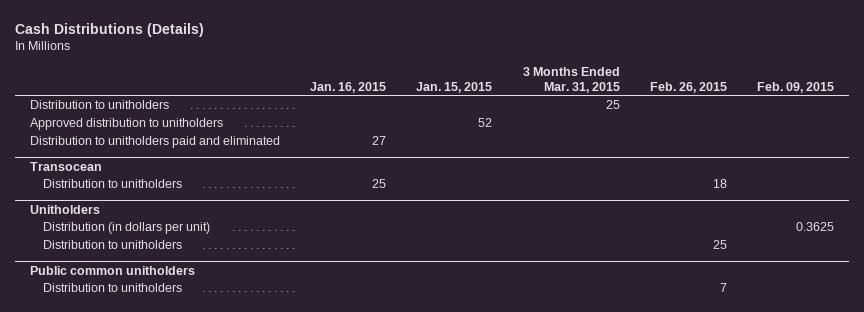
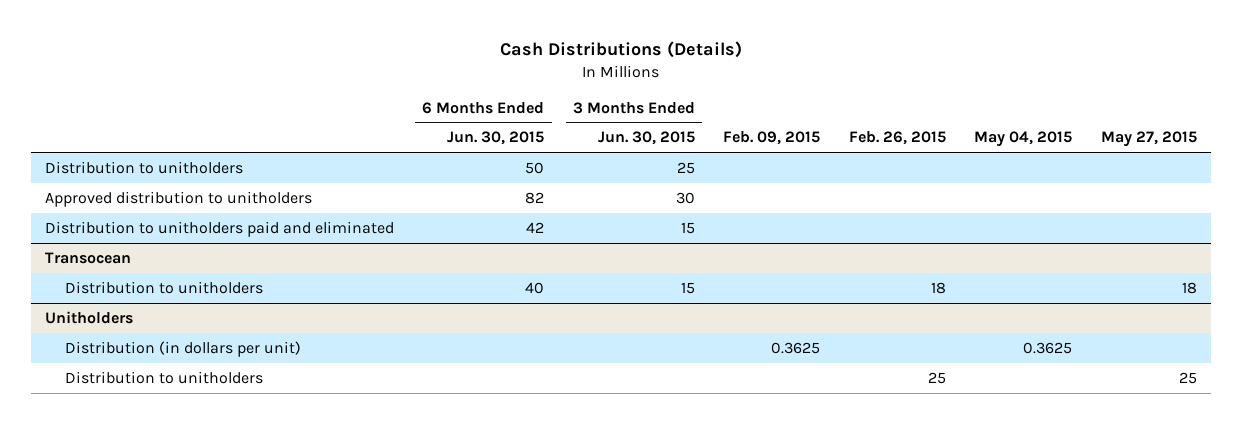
- | Jan. 16, 2015 | Jan. 15, 2015 | 3 Months Ended Mar. 31, 2015 | Feb. 26, 2015 | Feb. 09, 2015
+ | 6 Months Ended Jun. 30, 2015 | 3 Months Ended Jun. 30, 2015 | Feb. 09, 2015 | Feb. 26, 2015 | May 04, 2015 | May 27, 2015
- Public common unitholders
- Distribution to unitholders | | | | 7 |

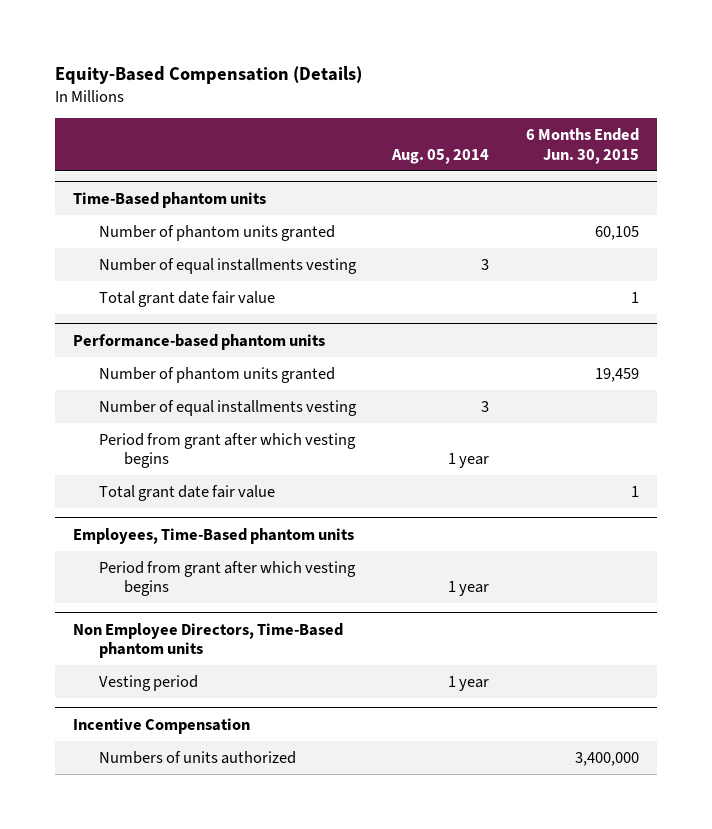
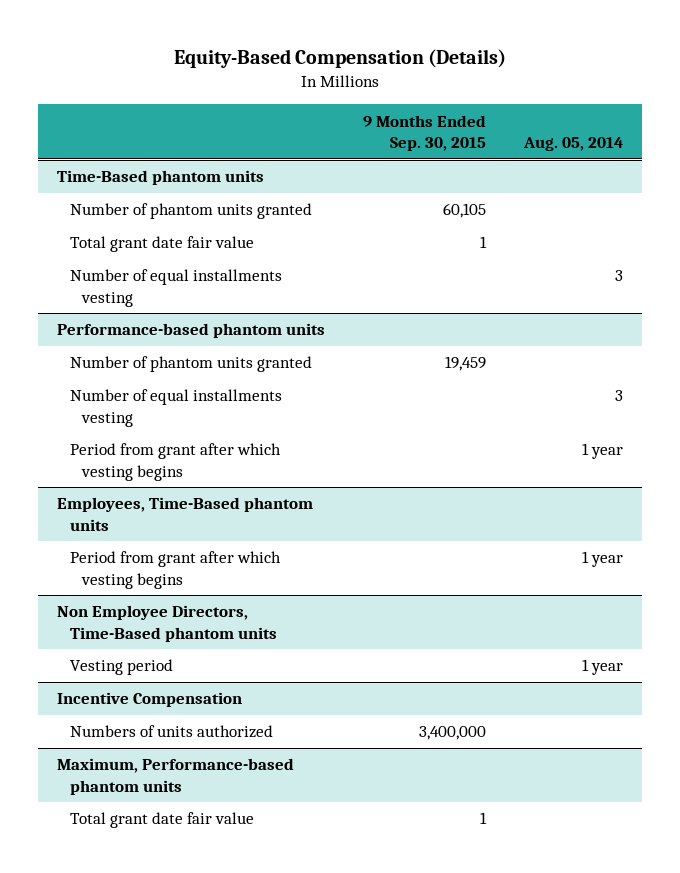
- | Aug. 05, 2014 | 6 Months Ended Jun. 30, 2015
+ | 9 Months Ended Sep. 30, 2015 | Aug. 05, 2014
@ Time-Based phantom units
moved down: Number of equal installments vesting | | 3
@ Performance-based phantom units
- Total grant date fair value | | 1
+ Maximum, Performance-based phantom units
+ Total grant date fair value | 1 |

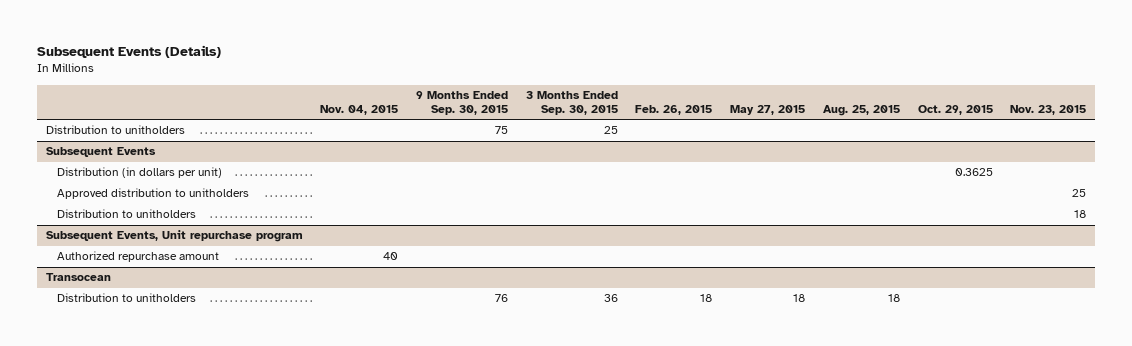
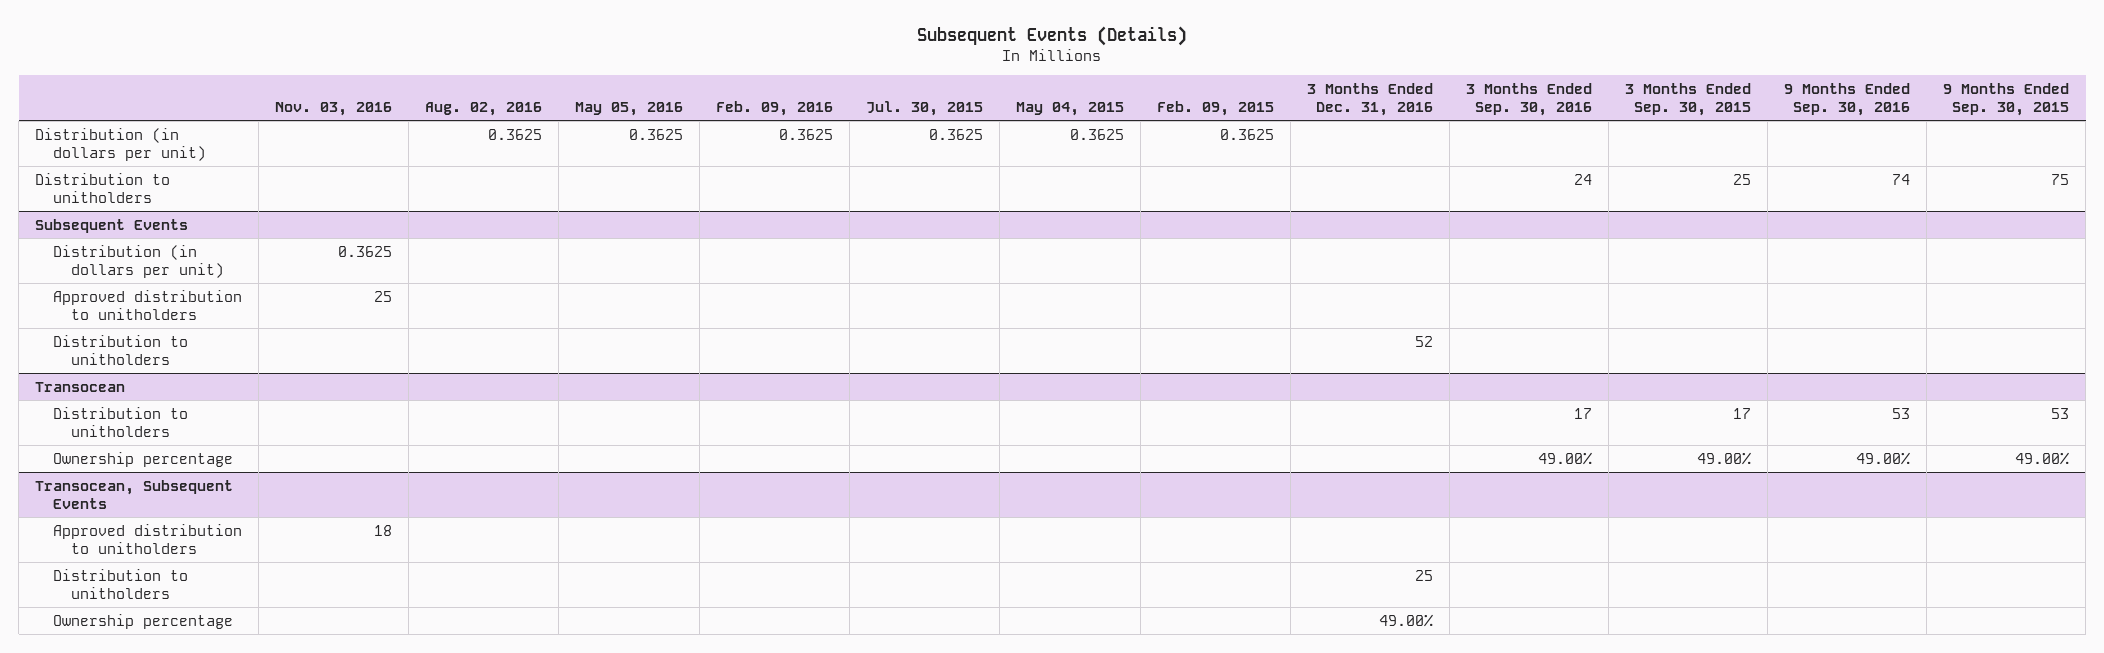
- | Nov. 04, 2015 | 9 Months Ended Sep. 30, 2015 | 3 Months Ended Sep. 30, 2015 | Feb. 26, 2015 | May 27, 2015 | Aug. 25, 2015 | Oct. 29, 2015 | Nov. 23, 2015
+ | Nov. 03, 2016 | Aug. 02, 2016 | May 05, 2016 | Feb. 09, 2016 | Jul. 30, 2015 | May 04, 2015 | Feb. 09, 2015 | 3 Months Ended Dec. 31, 2016 | 3 Months Ended Sep. 30, 2016 | 3 Months Ended Sep. 30, 2015 | 9 Months Ended Sep. 30, 2016 | 9 Months Ended Sep. 30, 2015
+ Distribution (in dollars per unit) | | 0.3625 | 0.3625 | 0.3625 | 0.3625 | 0.3625 | 0.3625 | | | | |
- Subsequent Events, Unit repurchase program
- Authorized repurchase amount | 40 | | | | | | |
@ Transocean
- Distribution to unitholders | | 76 | 36 | 18 | 18 | 18 | |
+ Distribution to unitholders | | | | | | | | | 17 | 17 | 53 | 53
+ Ownership percentage | | | | | | | | | 49.00% | 49.00% | 49.00% | 49.00%
+ Transocean, Subsequent Events
+ Approved distribution to unitholders | 18 | | | | | | | | | | |
+ Distribution to unitholders | | | | | | | | 25 | | | |
+ Ownership percentage | | | | | | | | 49.00% | | | |

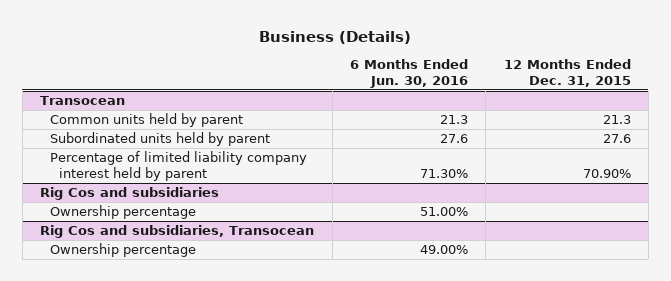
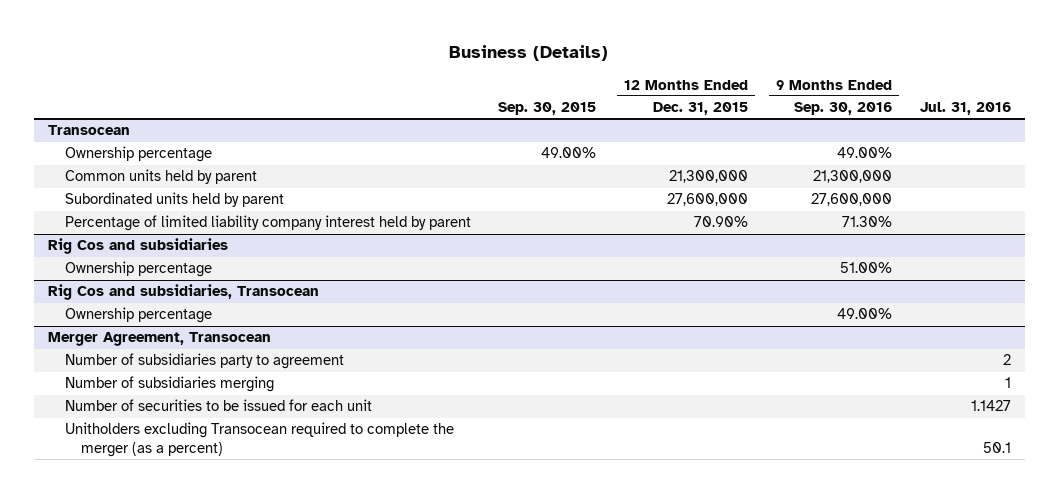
- | 6 Months Ended Jun. 30, 2016 | 12 Months Ended Dec. 31, 2015
+ | Sep. 30, 2015 | 12 Months Ended Dec. 31, 2015 | 9 Months Ended Sep. 30, 2016 | Jul. 31, 2016
@ Transocean
- Common units held by parent | 21.3 | 21.3
- Subordinated units held by parent | 27.6 | 27.6
+ Ownership percentage | 49.00% | | 49.00% |
+ Common units held by parent | | 21,300,000 | 21,300,000 |
+ Subordinated units held by parent | | 27,600,000 | 27,600,000 |
+ Merger Agreement, Transocean
+ Number of subsidiaries party to agreement | | | | 2
+ Number of subsidiaries merging | | | | 1
+ Number of securities to be issued for each unit | | | | 1.1427
+ Unitholders excluding Transocean required to complete the merger (as a percent) | | | | 50.1

